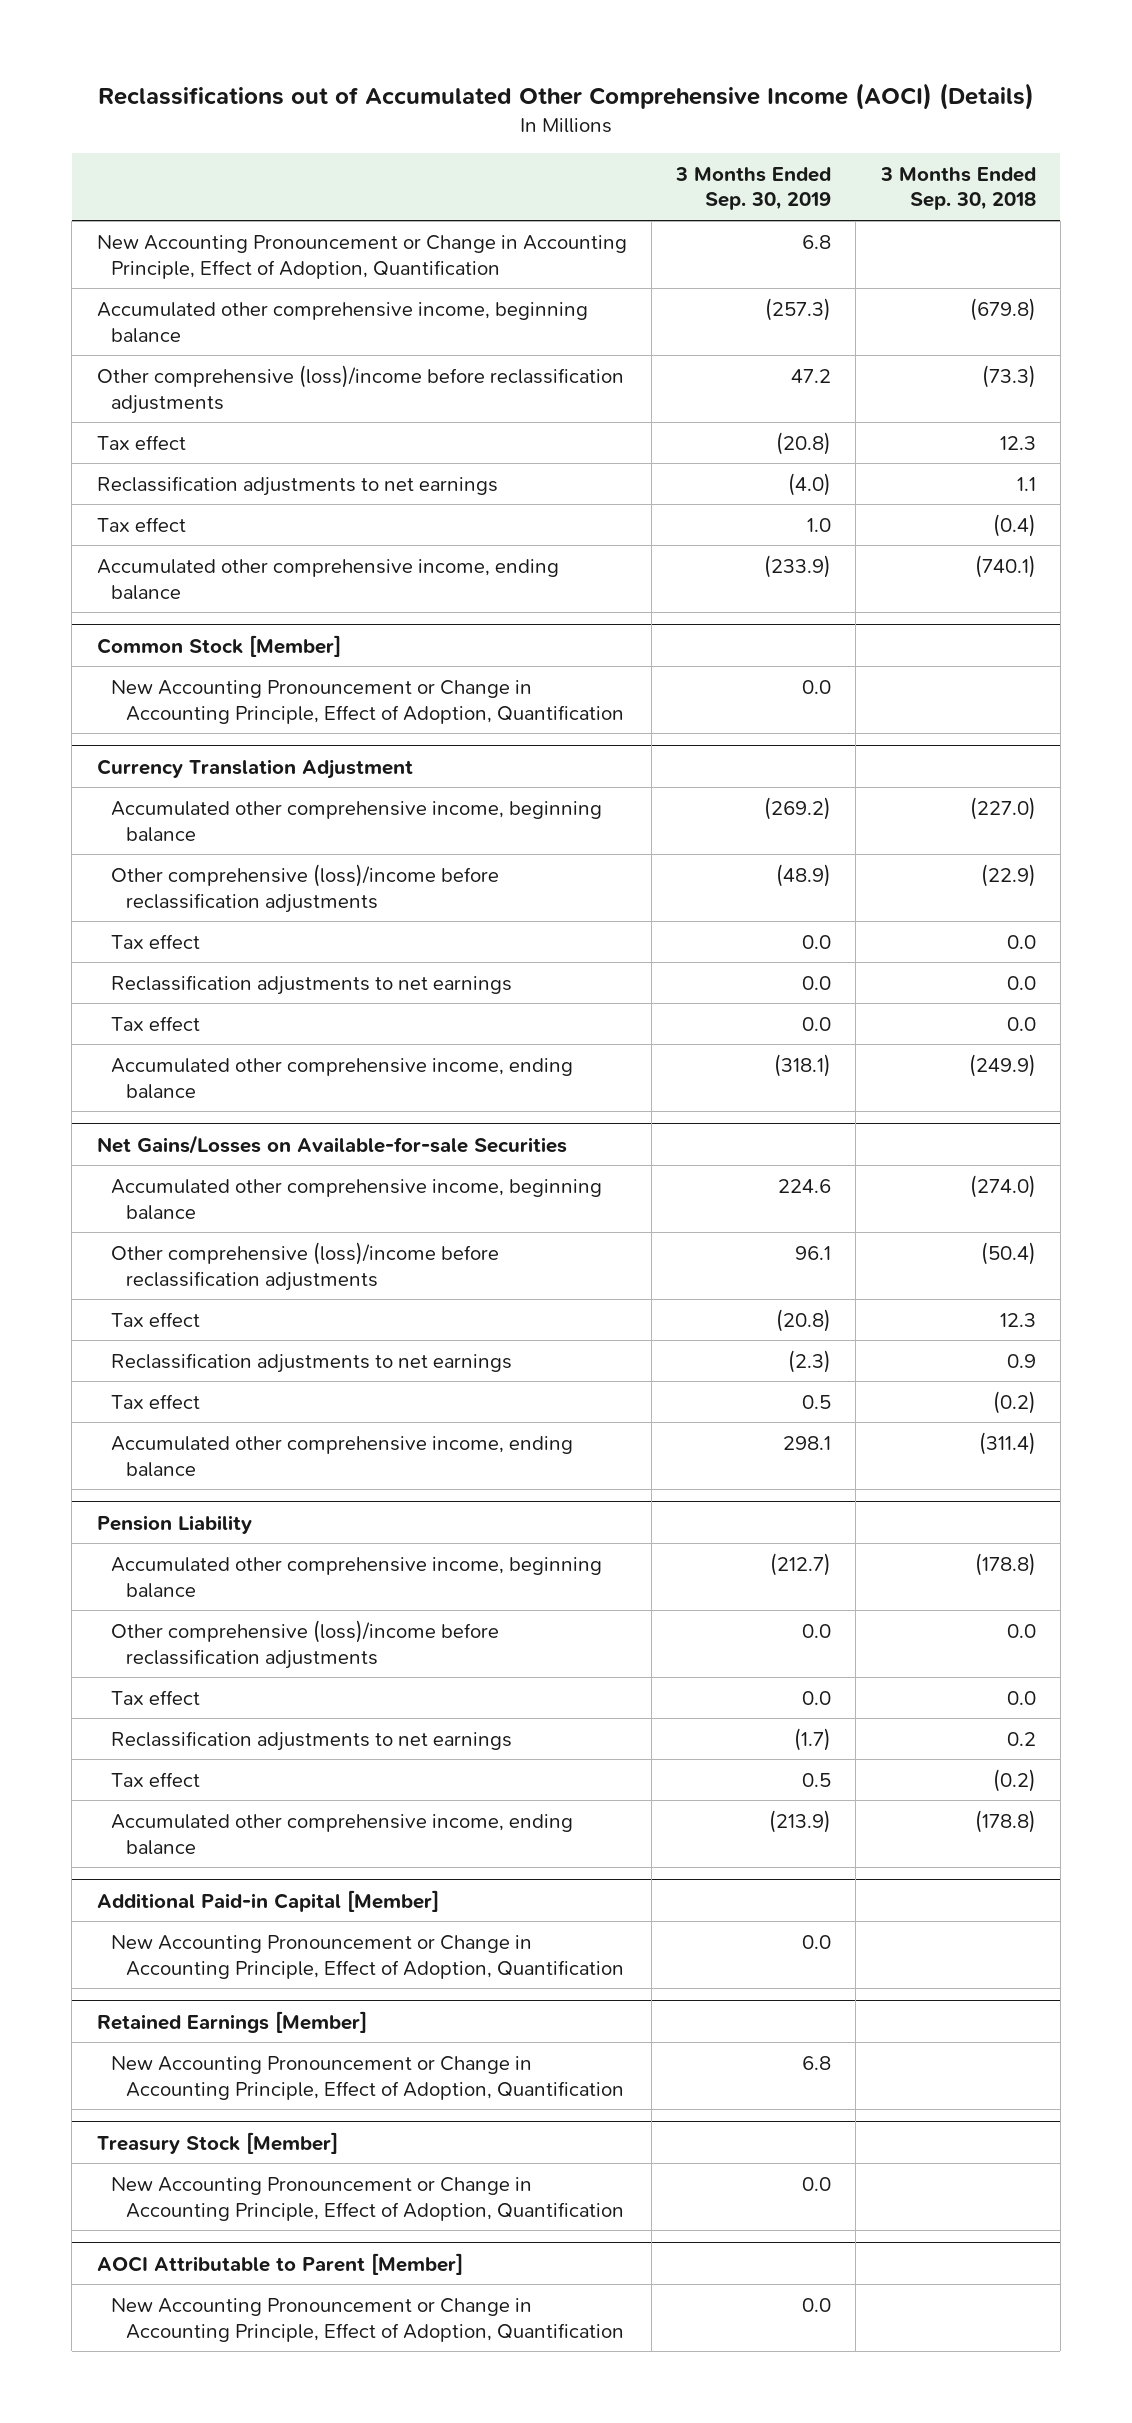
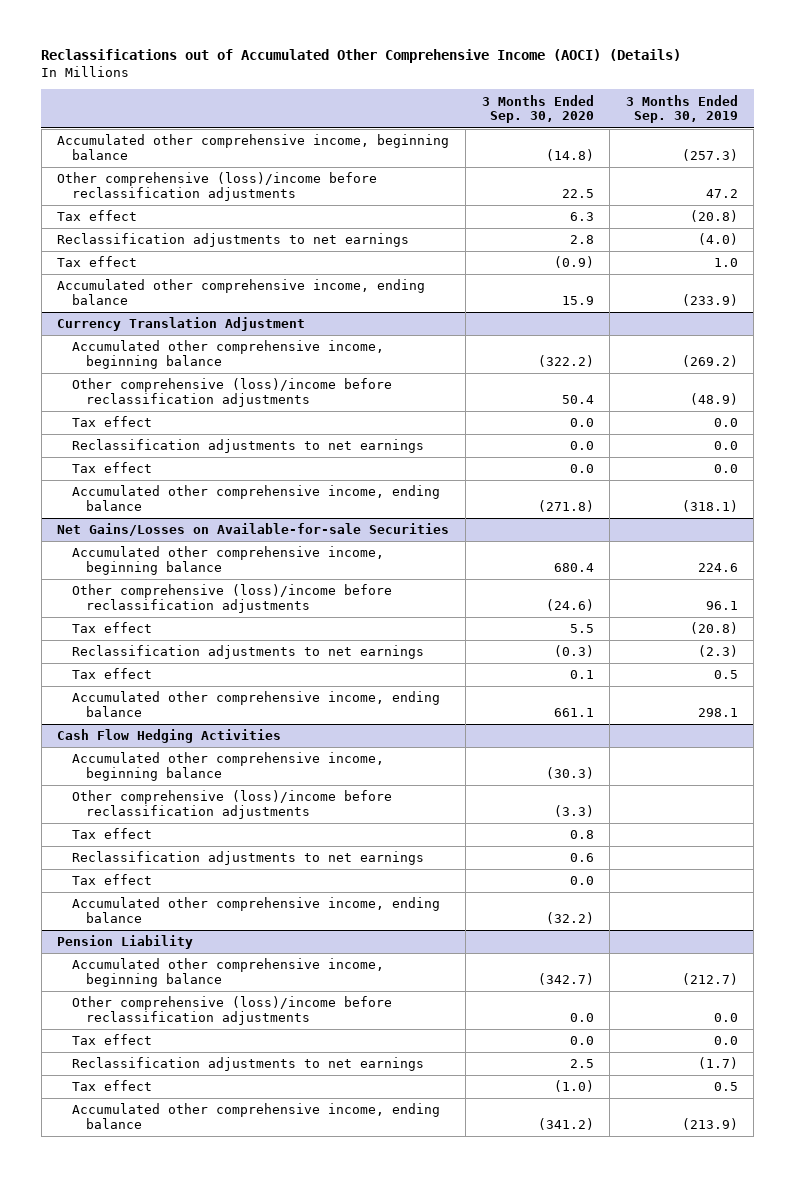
- | 3 Months Ended Sep. 30, 2019 | 3 Months Ended Sep. 30, 2018
+ | 3 Months Ended Sep. 30, 2020 | 3 Months Ended Sep. 30, 2019
- New Accounting Pronouncement or Change in Accounting Principle, Effect of Adoption, Quantification | 6.8 |
- Common Stock [Member]
- New Accounting Pronouncement or Change in Accounting Principle, Effect of Adoption, Quantification | 0.0 |
+ Cash Flow Hedging Activities
+ Accumulated other comprehensive income, beginning balance | (30.3) |
+ Other comprehensive (loss)/income before reclassification adjustments | (3.3) |
+ Tax effect | 0.8 |
+ Reclassification adjustments to net earnings | 0.6 |
+ Tax effect | 0.0 |
+ Accumulated other comprehensive income, ending balance | (32.2) |
- Additional Paid-in Capital [Member]
- New Accounting Pronouncement or Change in Accounting Principle, Effect of Adoption, Quantification | 0.0 |
- Retained Earnings [Member]
- New Accounting Pronouncement or Change in Accounting Principle, Effect of Adoption, Quantification | 6.8 |
- Treasury Stock [Member]
- New Accounting Pronouncement or Change in Accounting Principle, Effect of Adoption, Quantification | 0.0 |
- AOCI Attributable to Parent [Member]
- New Accounting Pronouncement or Change in Accounting Principle, Effect of Adoption, Quantification | 0.0 |

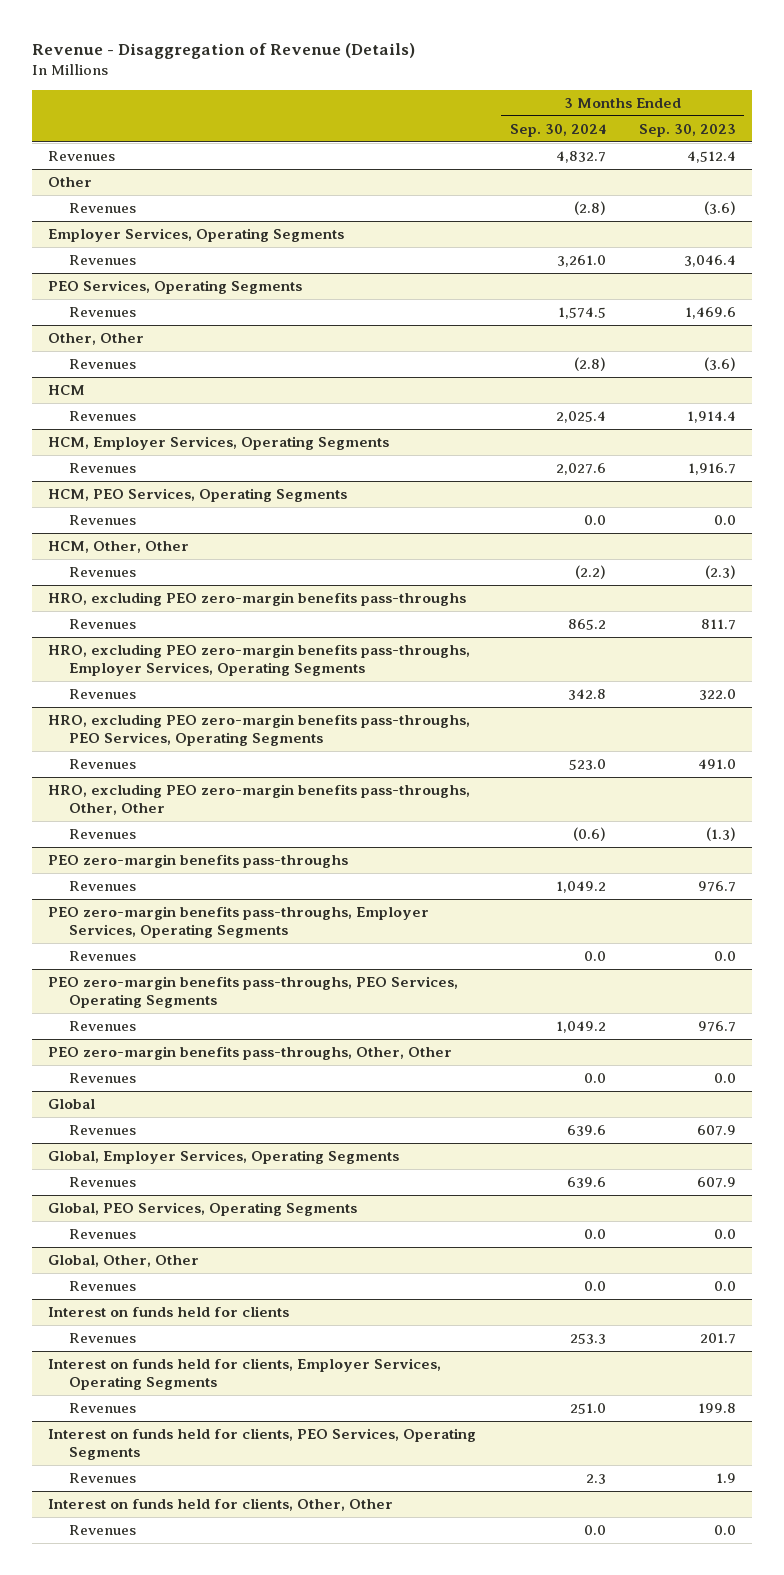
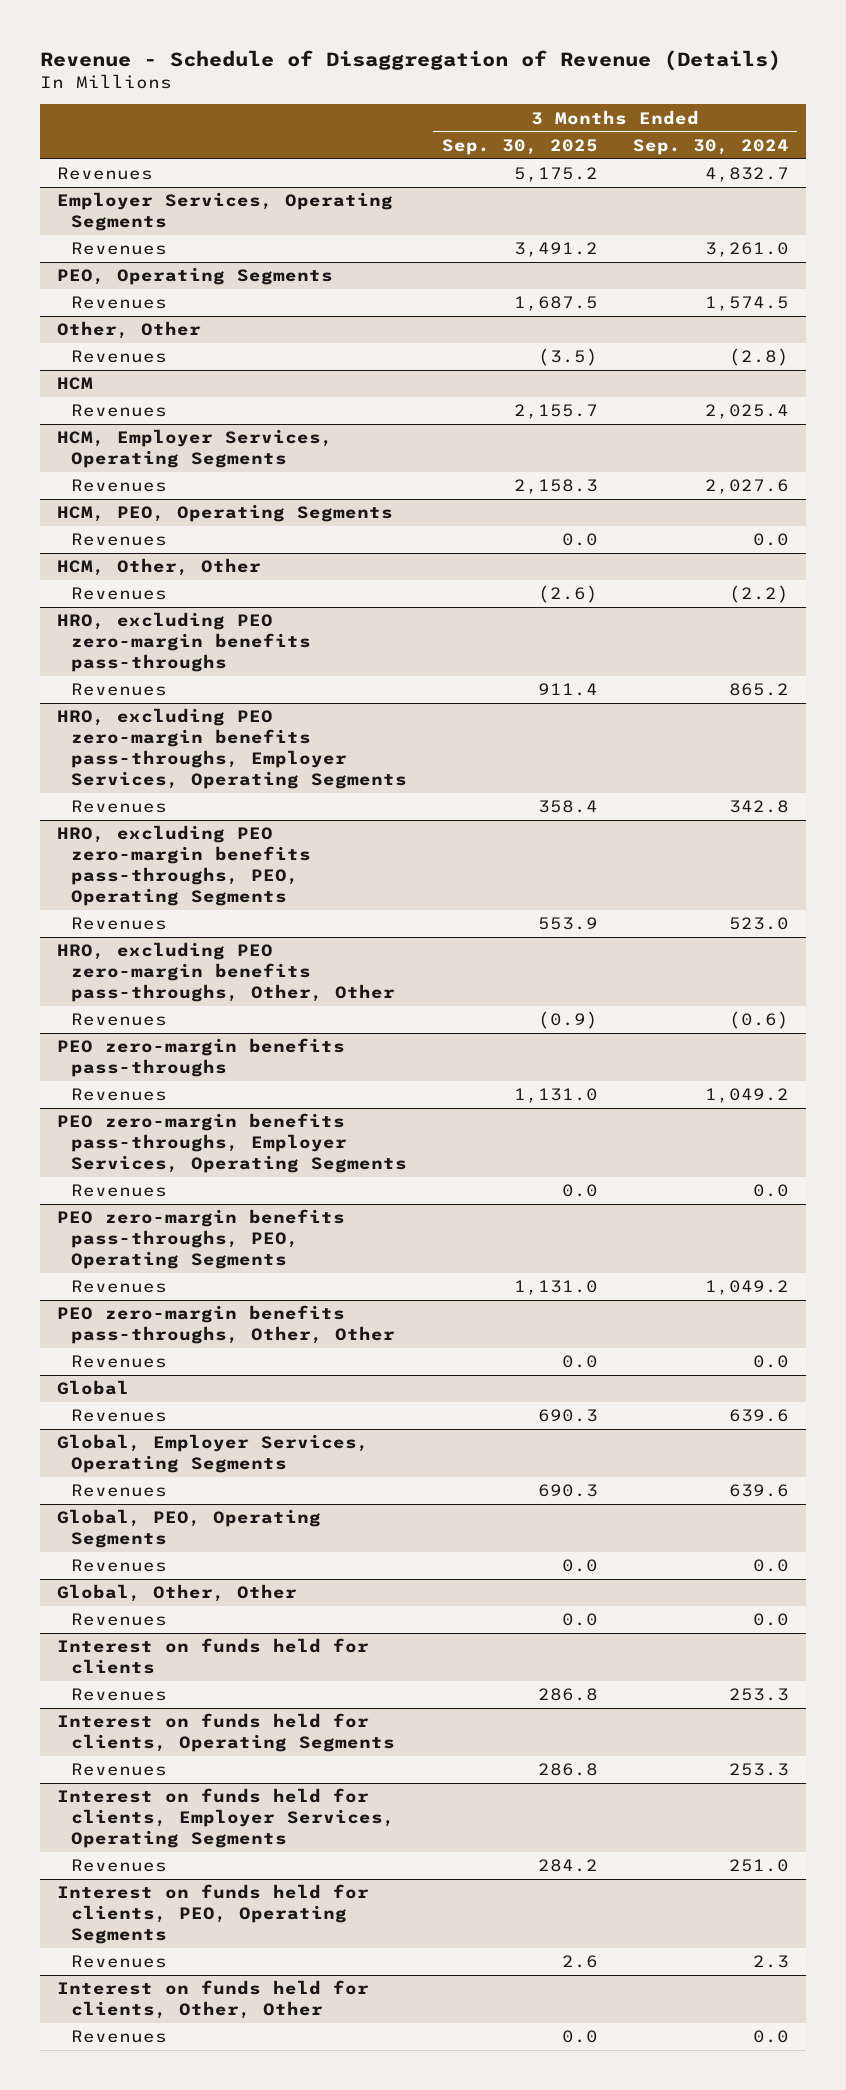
- Revenue - Disaggregation of Revenue (Details)
+ Revenue - Schedule of Disaggregation of Revenue (Details)
- | 3 Months Ended Sep. 30, 2024 | 3 Months Ended Sep. 30, 2023
+ | 3 Months Ended Sep. 30, 2025 | 3 Months Ended Sep. 30, 2024
- Other
- Revenues | (2.8) | (3.6)
- PEO Services, Operating Segments
+ PEO, Operating Segments
- HCM, PEO Services, Operating Segments
+ HCM, PEO, Operating Segments
- HRO, excluding PEO zero-margin benefits pass-throughs, PEO Services, Operating Segments
+ HRO, excluding PEO zero-margin benefits pass-throughs, PEO, Operating Segments
- PEO zero-margin benefits pass-throughs, PEO Services, Operating Segments
+ PEO zero-margin benefits pass-throughs, PEO, Operating Segments
- Global, PEO Services, Operating Segments
+ Global, PEO, Operating Segments
+ Interest on funds held for clients, Operating Segments
+ Revenues | 286.8 | 253.3
- Interest on funds held for clients, PEO Services, Operating Segments
+ Interest on funds held for clients, PEO, Operating Segments

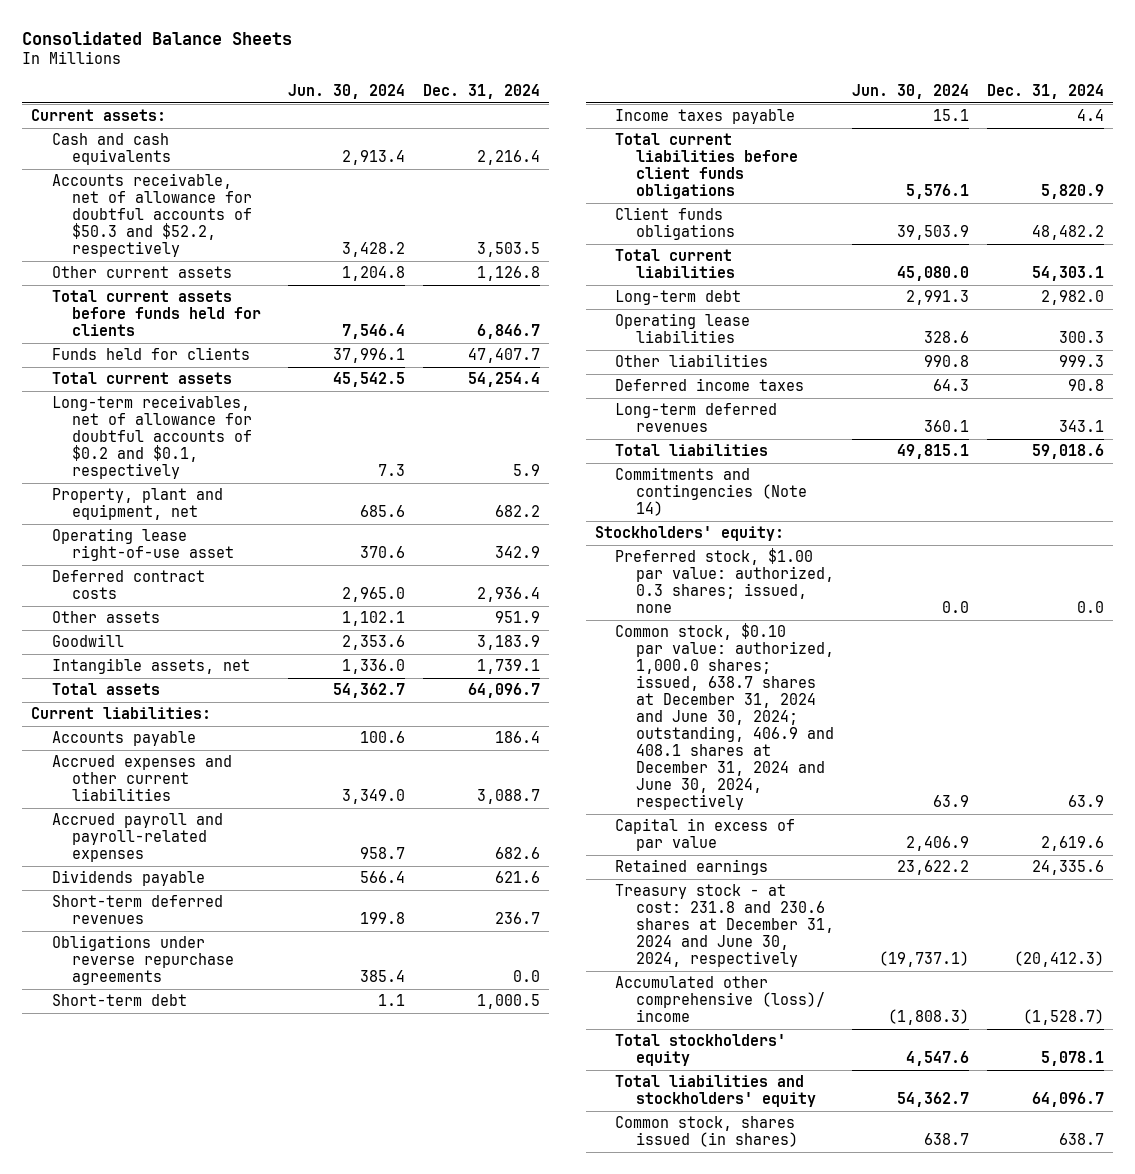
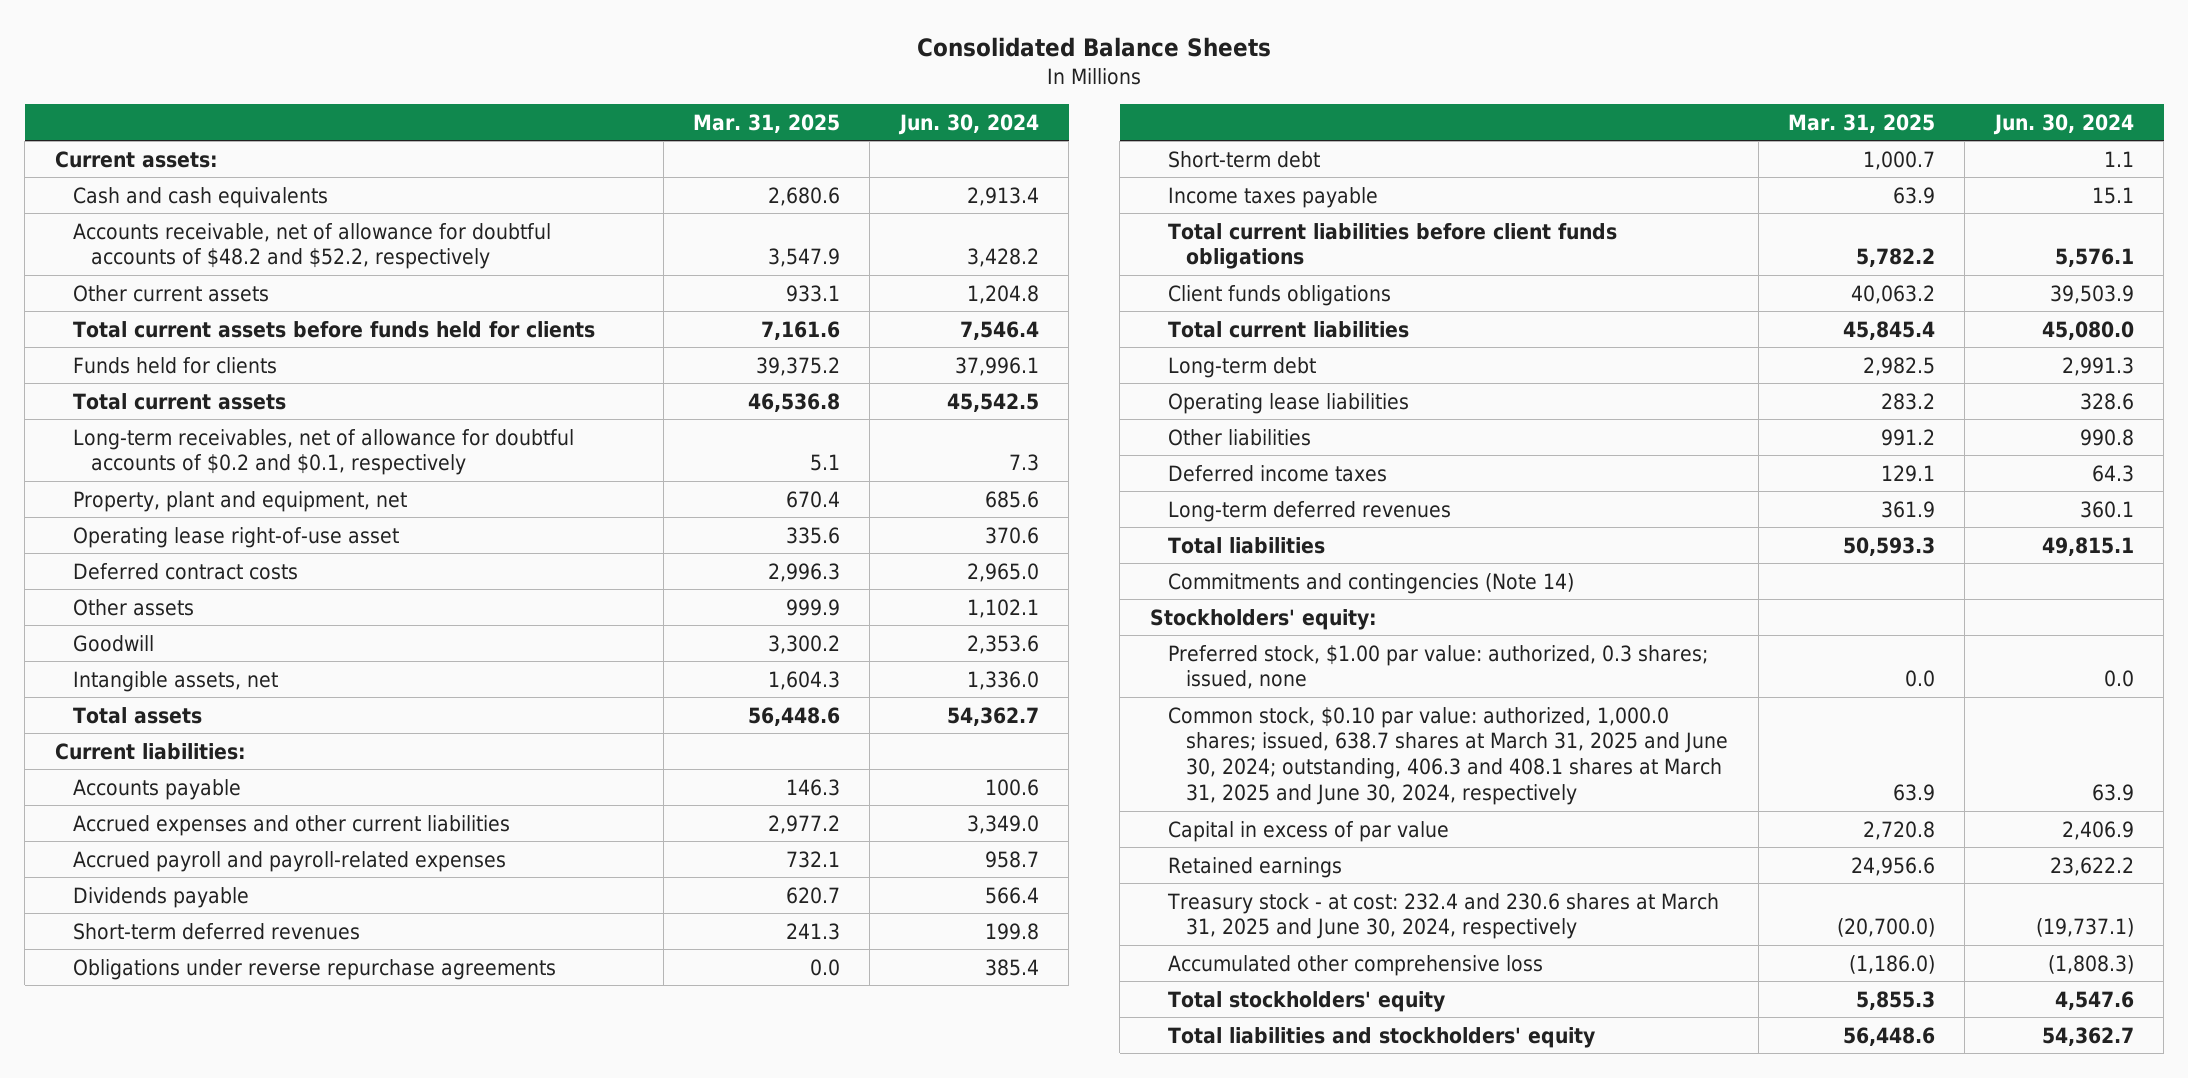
- | Jun. 30, 2024 | Dec. 31, 2024
+ | Mar. 31, 2025 | Jun. 30, 2024
- Accounts receivable, net of allowance for doubtful accounts of $50.3 and $52.2, respectively | 3,428.2 | 3,503.5
+ Accounts receivable, net of allowance for doubtful accounts of $48.2 and $52.2, respectively | 3,547.9 | 3,428.2
- Common stock, $0.10 par value: authorized, 1,000.0 shares; issued, 638.7 shares at December 31, 2024 and June 30, 2024; outstanding, 406.9 and 408.1 shares at December 31, 2024 and June 30, 2024, respectively | 63.9 | 63.9
+ Common stock, $0.10 par value: authorized, 1,000.0 shares; issued, 638.7 shares at March 31, 2025 and June 30, 2024; outstanding, 406.3 and 408.1 shares at March 31, 2025 and June 30, 2024, respectively | 63.9 | 63.9
- Treasury stock - at cost: 231.8 and 230.6 shares at December 31, 2024 and June 30, 2024, respectively | (19,737.1) | (20,412.3)
- Accumulated other comprehensive (loss)/ income | (1,808.3) | (1,528.7)
+ Treasury stock - at cost: 232.4 and 230.6 shares at March 31, 2025 and June 30, 2024, respectively | (20,700.0) | (19,737.1)
+ Accumulated other comprehensive loss | (1,186.0) | (1,808.3)
- Common stock, shares issued (in shares) | 638.7 | 638.7

